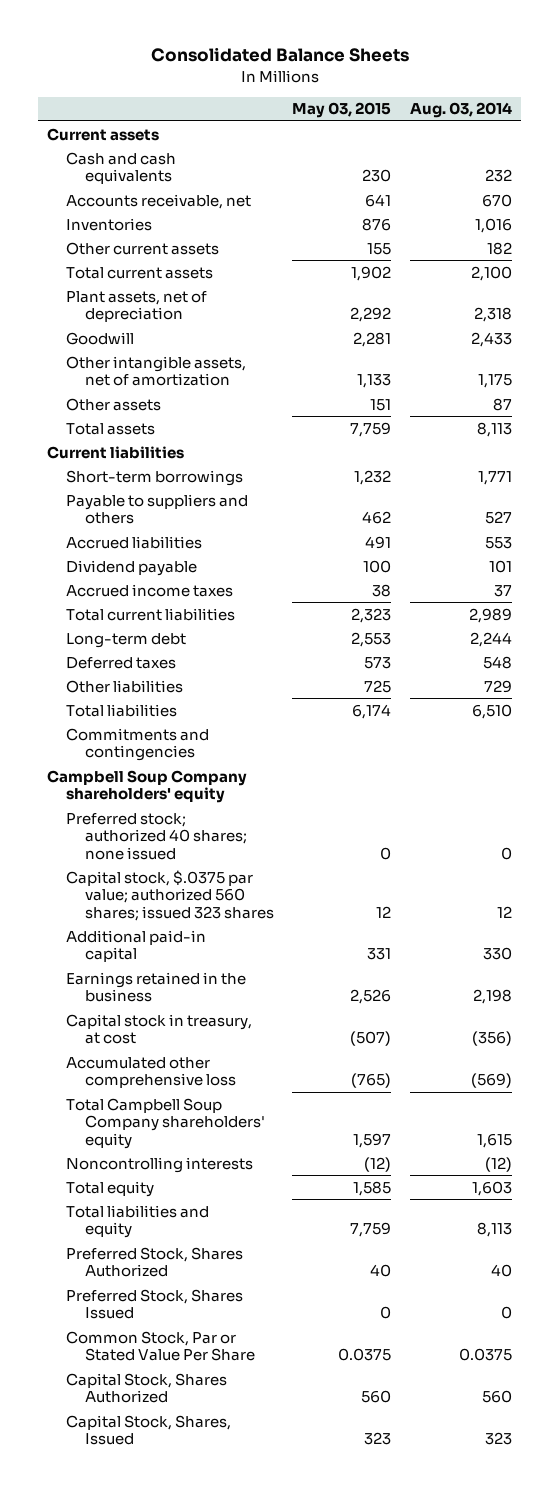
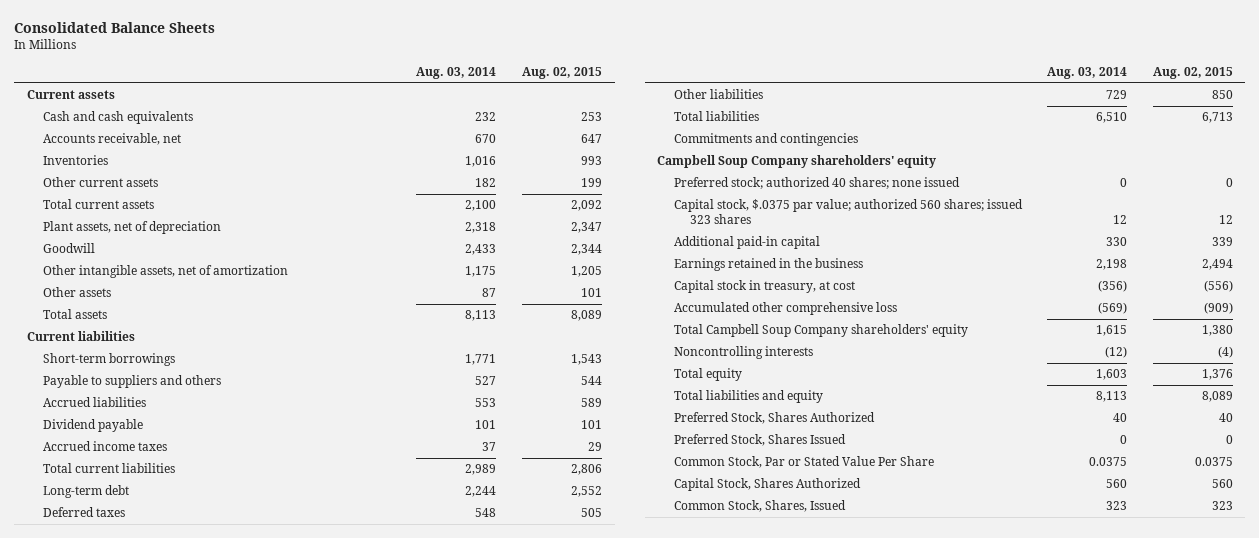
- | May 03, 2015 | Aug. 03, 2014
+ | Aug. 03, 2014 | Aug. 02, 2015
- Capital Stock, Shares, Issued | 323 | 323
+ Common Stock, Shares, Issued | 323 | 323

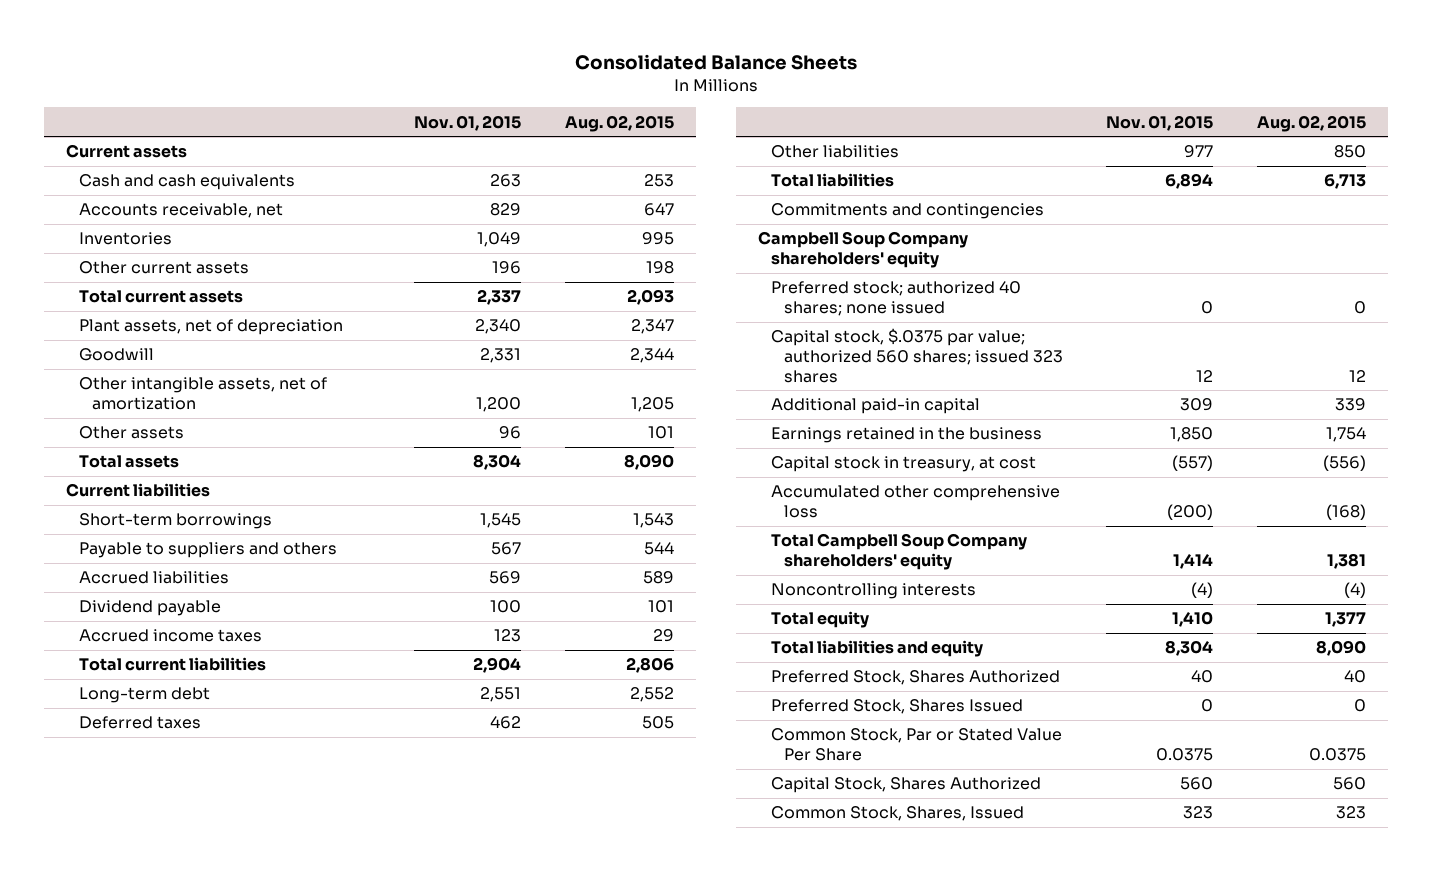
- | Aug. 03, 2014 | Aug. 02, 2015
+ | Nov. 01, 2015 | Aug. 02, 2015
- Inventories | 1,016 | 993
- Other current assets | 182 | 199
- Total current assets | 2,100 | 2,092
+ Inventories | 1,049 | 995
+ Other current assets | 196 | 198
+ Total current assets | 2,337 | 2,093
- Total assets | 8,113 | 8,089
+ Total assets | 8,304 | 8,090
- Earnings retained in the business | 2,198 | 2,494
+ Earnings retained in the business | 1,850 | 1,754
- Accumulated other comprehensive loss | (569) | (909)
- Total Campbell Soup Company shareholders' equity | 1,615 | 1,380
+ Accumulated other comprehensive loss | (200) | (168)
+ Total Campbell Soup Company shareholders' equity | 1,414 | 1,381
- Total equity | 1,603 | 1,376
- Total liabilities and equity | 8,113 | 8,089
+ Total equity | 1,410 | 1,377
+ Total liabilities and equity | 8,304 | 8,090

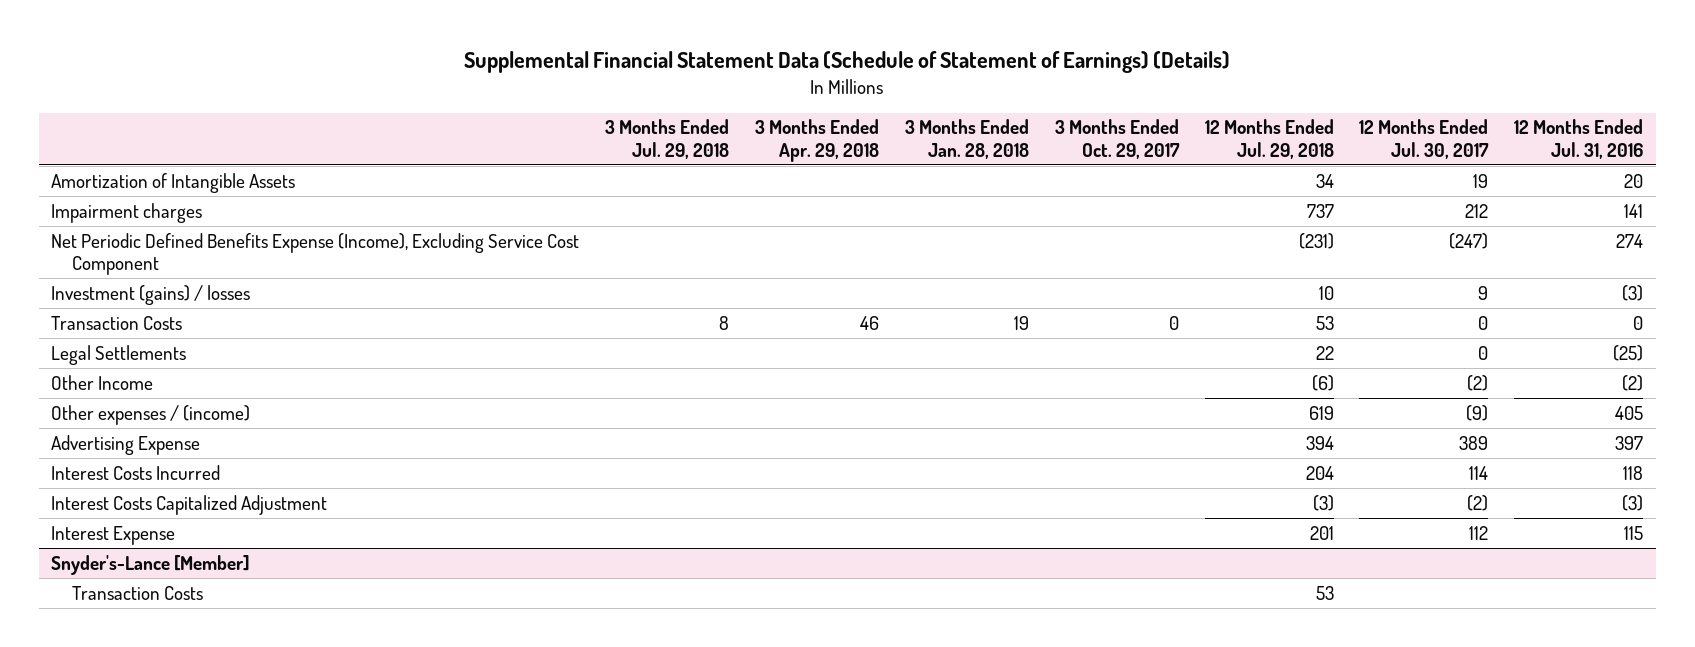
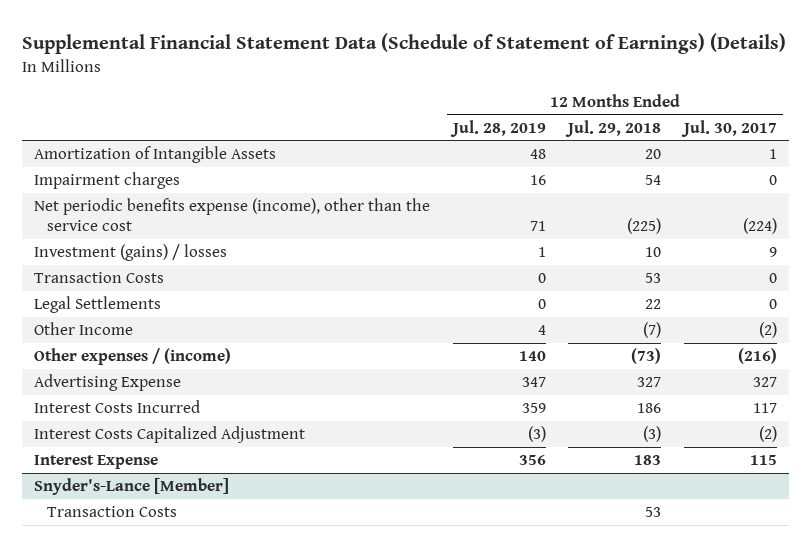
- | 3 Months Ended Jul. 29, 2018 | 3 Months Ended Apr. 29, 2018 | 3 Months Ended Jan. 28, 2018 | 3 Months Ended Oct. 29, 2017 | 12 Months Ended Jul. 29, 2018 | 12 Months Ended Jul. 30, 2017 | 12 Months Ended Jul. 31, 2016
+ | 12 Months Ended Jul. 28, 2019 | 12 Months Ended Jul. 29, 2018 | 12 Months Ended Jul. 30, 2017
- Amortization of Intangible Assets | | | | | 34 | 19 | 20
- Impairment charges | | | | | 737 | 212 | 141
- Net Periodic Defined Benefits Expense (Income), Excluding Service Cost Component | | | | | (231) | (247) | 274
+ Amortization of Intangible Assets | 48 | 20 | 1
+ Impairment charges | 16 | 54 | 0
+ Net periodic benefits expense (income), other than the service cost | 71 | (225) | (224)
- Other Income | | | | | (6) | (2) | (2)
- Other expenses / (income) | | | | | 619 | (9) | 405
- Advertising Expense | | | | | 394 | 389 | 397
- Interest Costs Incurred | | | | | 204 | 114 | 118
+ Other Income | 4 | (7) | (2)
+ Other expenses / (income) | 140 | (73) | (216)
+ Advertising Expense | 347 | 327 | 327
+ Interest Costs Incurred | 359 | 186 | 117
- Interest Expense | | | | | 201 | 112 | 115
+ Interest Expense | 356 | 183 | 115

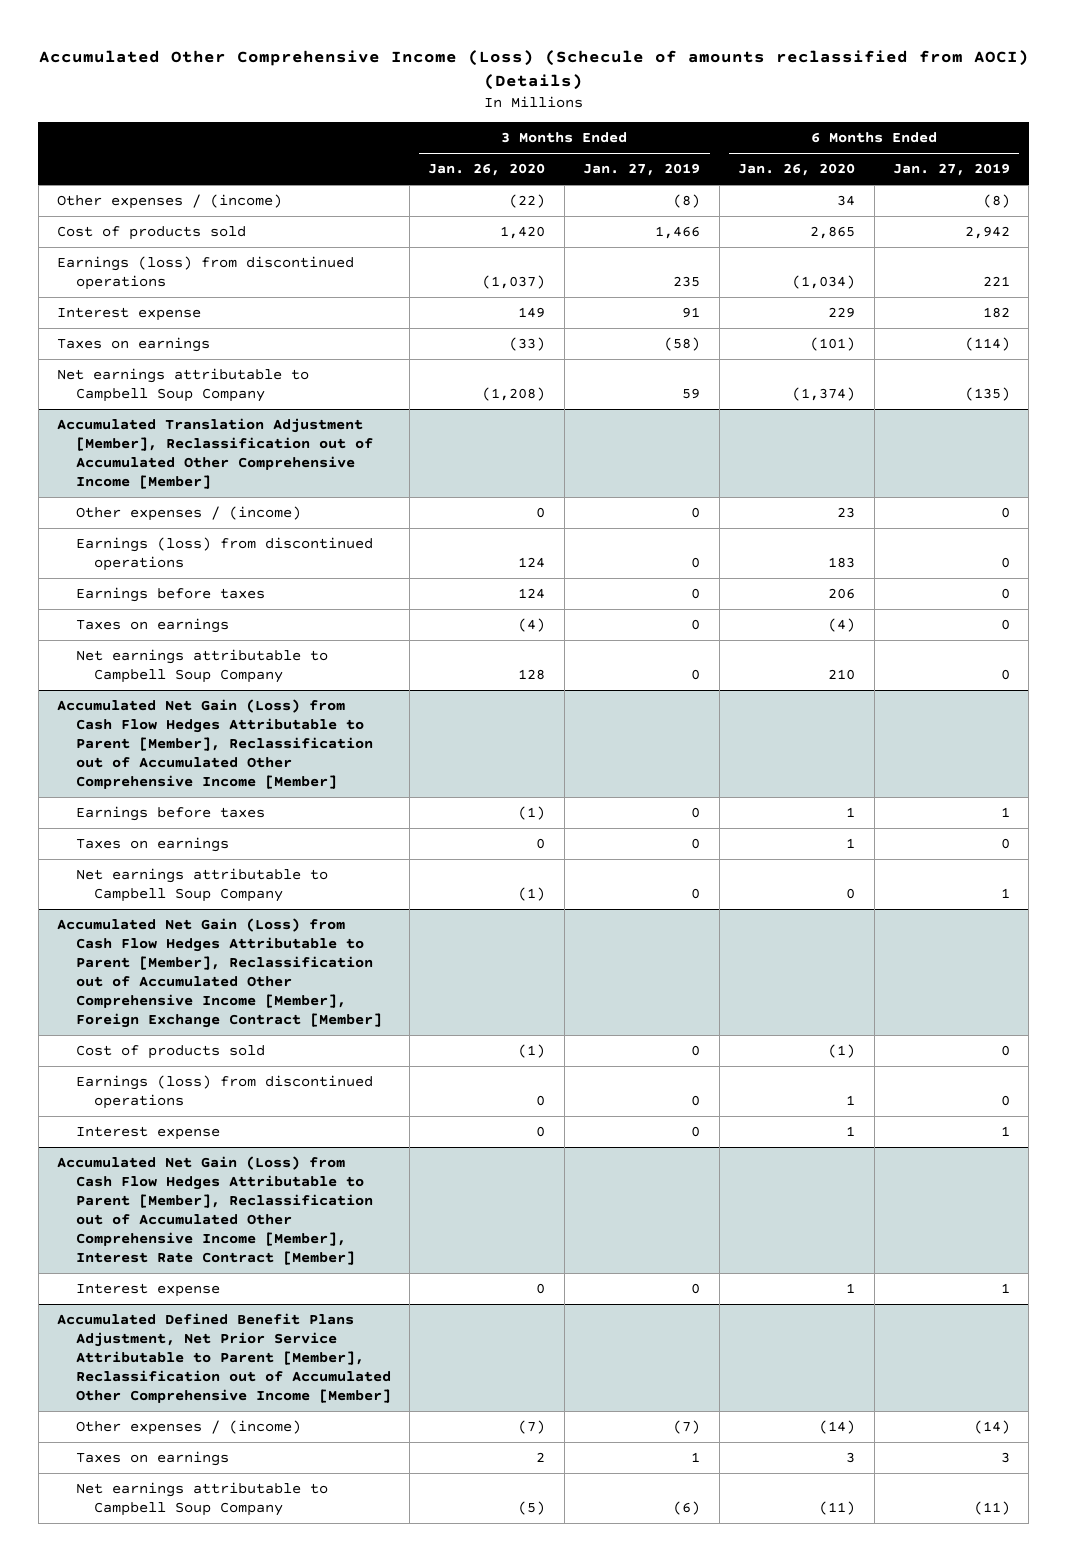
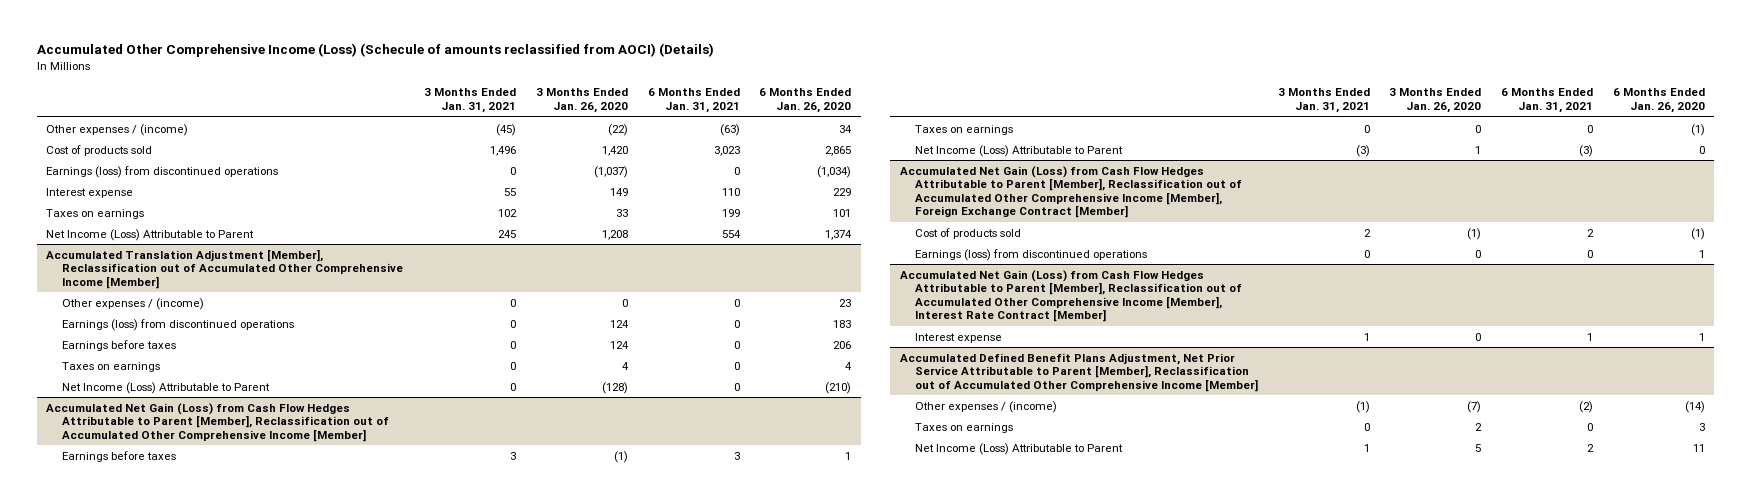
- | 3 Months Ended Jan. 26, 2020 | 3 Months Ended Jan. 27, 2019 | 6 Months Ended Jan. 26, 2020 | 6 Months Ended Jan. 27, 2019
+ | 3 Months Ended Jan. 31, 2021 | 3 Months Ended Jan. 26, 2020 | 6 Months Ended Jan. 31, 2021 | 6 Months Ended Jan. 26, 2020
- Taxes on earnings | (33) | (58) | (101) | (114)
- Net earnings attributable to Campbell Soup Company | (1,208) | 59 | (1,374) | (135)
+ Taxes on earnings | 102 | 33 | 199 | 101
+ Net Income (Loss) Attributable to Parent | 245 | 1,208 | 554 | 1,374
@ Accumulated Translation Adjustment [Member], Reclassification out of Accumulated Other Comprehensive Income [Member]
- Taxes on earnings | (4) | 0 | (4) | 0
- Net earnings attributable to Campbell Soup Company | 128 | 0 | 210 | 0
+ Taxes on earnings | 0 | 4 | 0 | 4
+ Net Income (Loss) Attributable to Parent | 0 | (128) | 0 | (210)
@ Accumulated Net Gain (Loss) from Cash Flow Hedges Attributable to Parent [Member], Reclassification out of Accumulated Other Comprehensive Income [Member]
- Taxes on earnings | 0 | 0 | 1 | 0
- Net earnings attributable to Campbell Soup Company | (1) | 0 | 0 | 1
+ Taxes on earnings | 0 | 0 | 0 | (1)
+ Net Income (Loss) Attributable to Parent | (3) | 1 | (3) | 0
@ Accumulated Net Gain (Loss) from Cash Flow Hedges Attributable to Parent [Member], Reclassification out of Accumulated Other Comprehensive Income [Member], Foreign Exchange Contract [Member]
- Interest expense | 0 | 0 | 1 | 1
@ Accumulated Defined Benefit Plans Adjustment, Net Prior Service Attributable to Parent [Member], Reclassification out of Accumulated Other Comprehensive Income [Member]
- Net earnings attributable to Campbell Soup Company | (5) | (6) | (11) | (11)
+ Net Income (Loss) Attributable to Parent | 1 | 5 | 2 | 11

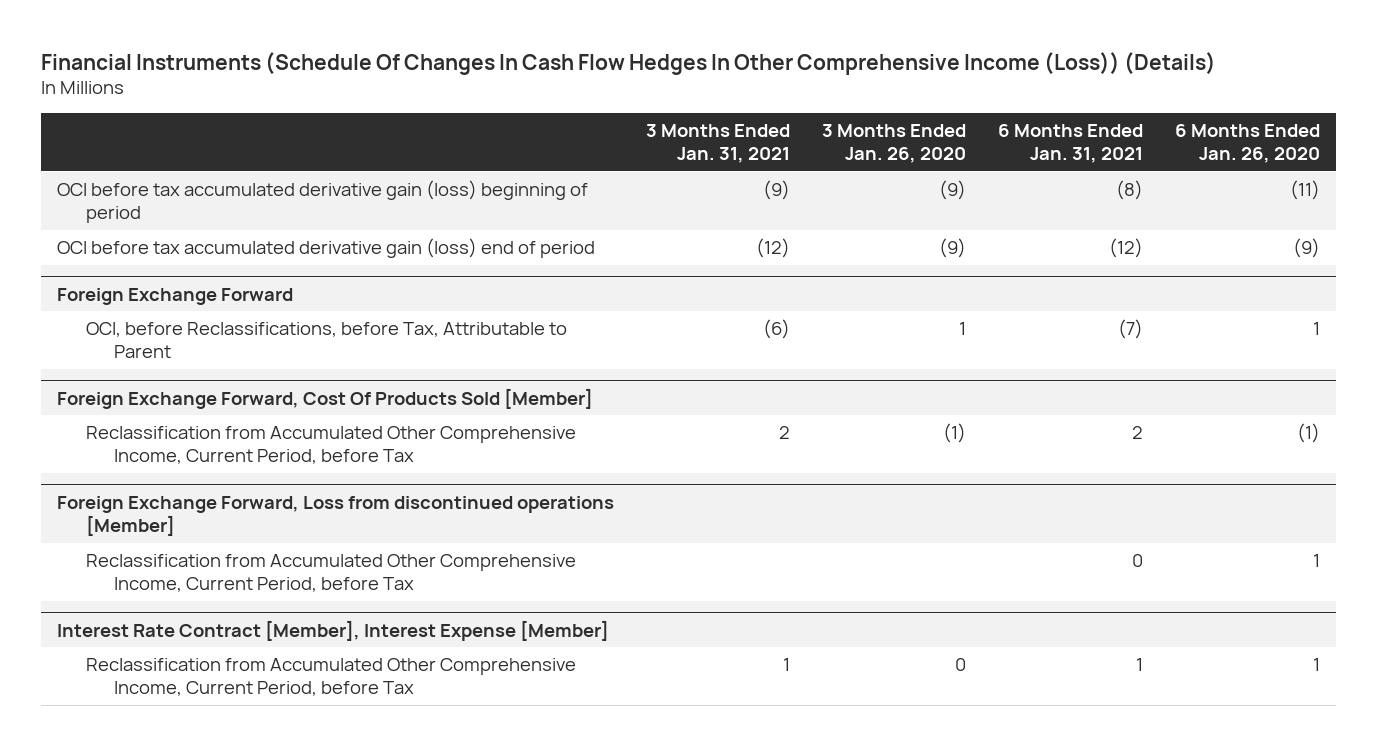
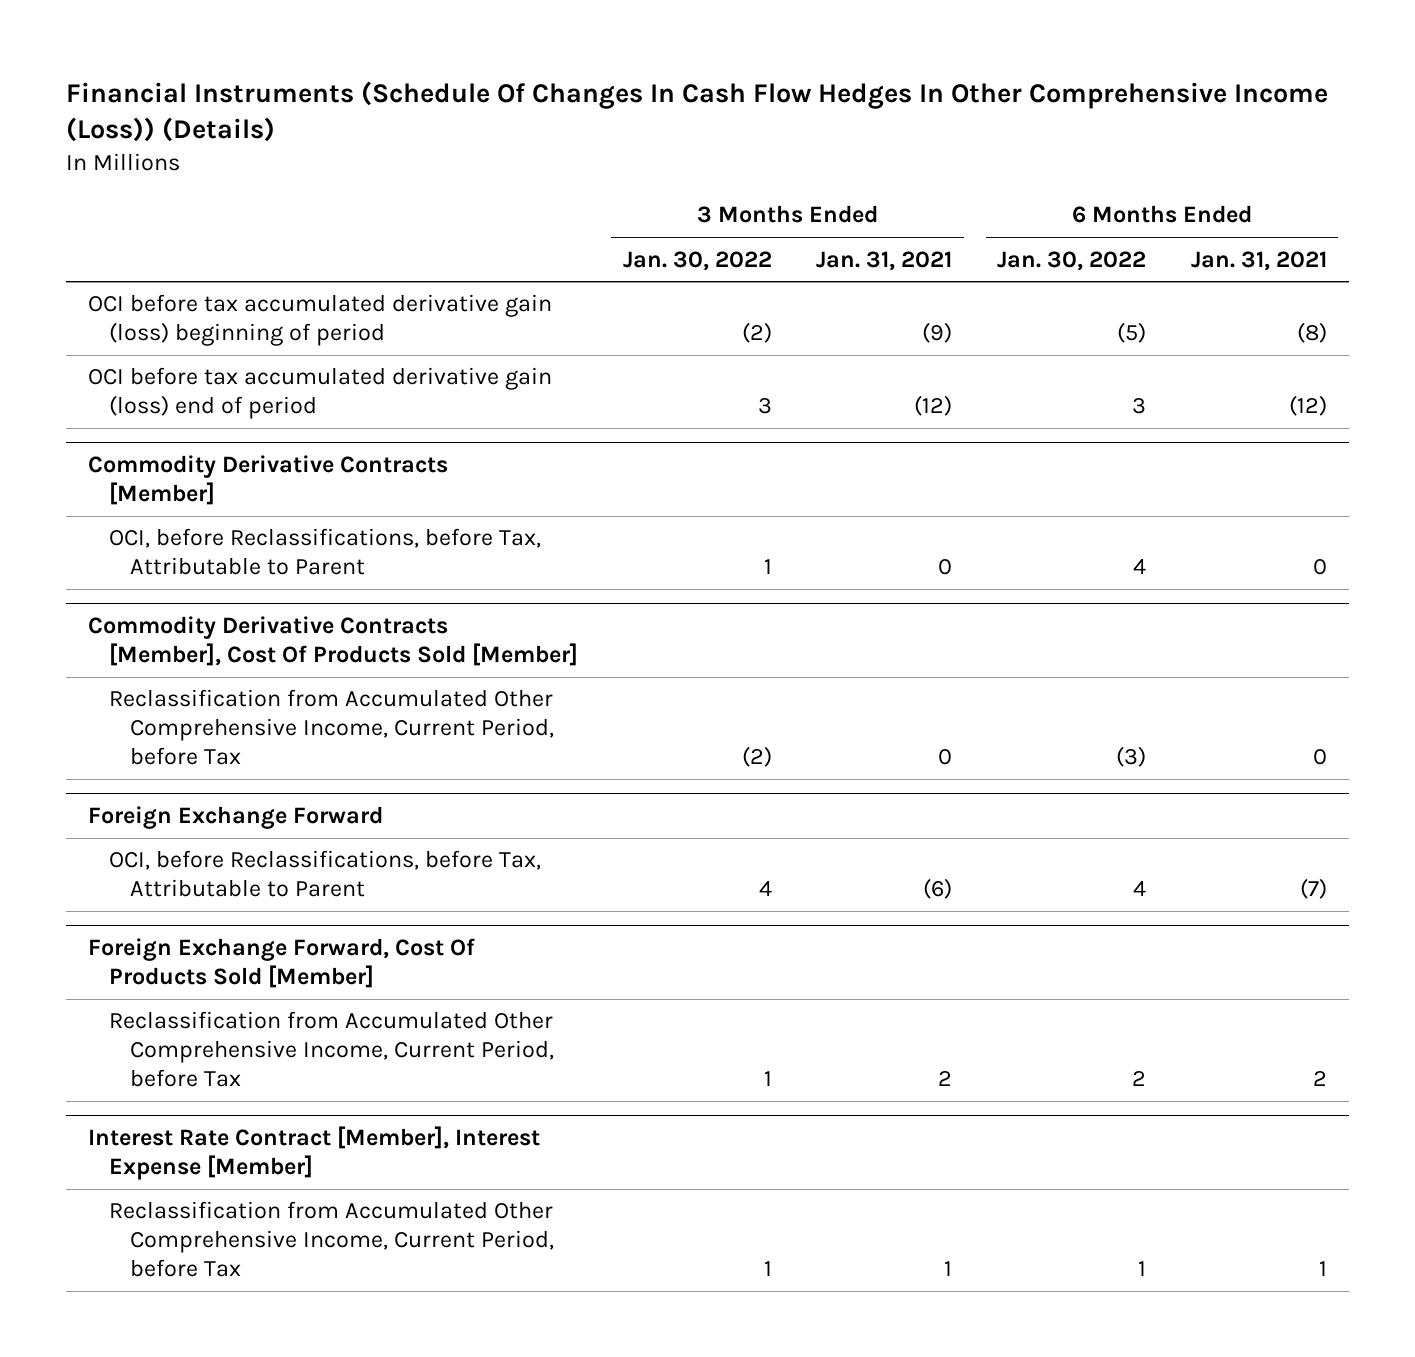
- | 3 Months Ended Jan. 31, 2021 | 3 Months Ended Jan. 26, 2020 | 6 Months Ended Jan. 31, 2021 | 6 Months Ended Jan. 26, 2020
+ | 3 Months Ended Jan. 30, 2022 | 3 Months Ended Jan. 31, 2021 | 6 Months Ended Jan. 30, 2022 | 6 Months Ended Jan. 31, 2021
+ Commodity Derivative Contracts [Member]
+ OCI, before Reclassifications, before Tax, Attributable to Parent | 1 | 0 | 4 | 0
+ Commodity Derivative Contracts [Member], Cost Of Products Sold [Member]
+ Reclassification from Accumulated Other Comprehensive Income, Current Period, before Tax | (2) | 0 | (3) | 0
- Foreign Exchange Forward, Loss from discontinued operations [Member]
- Reclassification from Accumulated Other Comprehensive Income, Current Period, before Tax | | | 0 | 1

